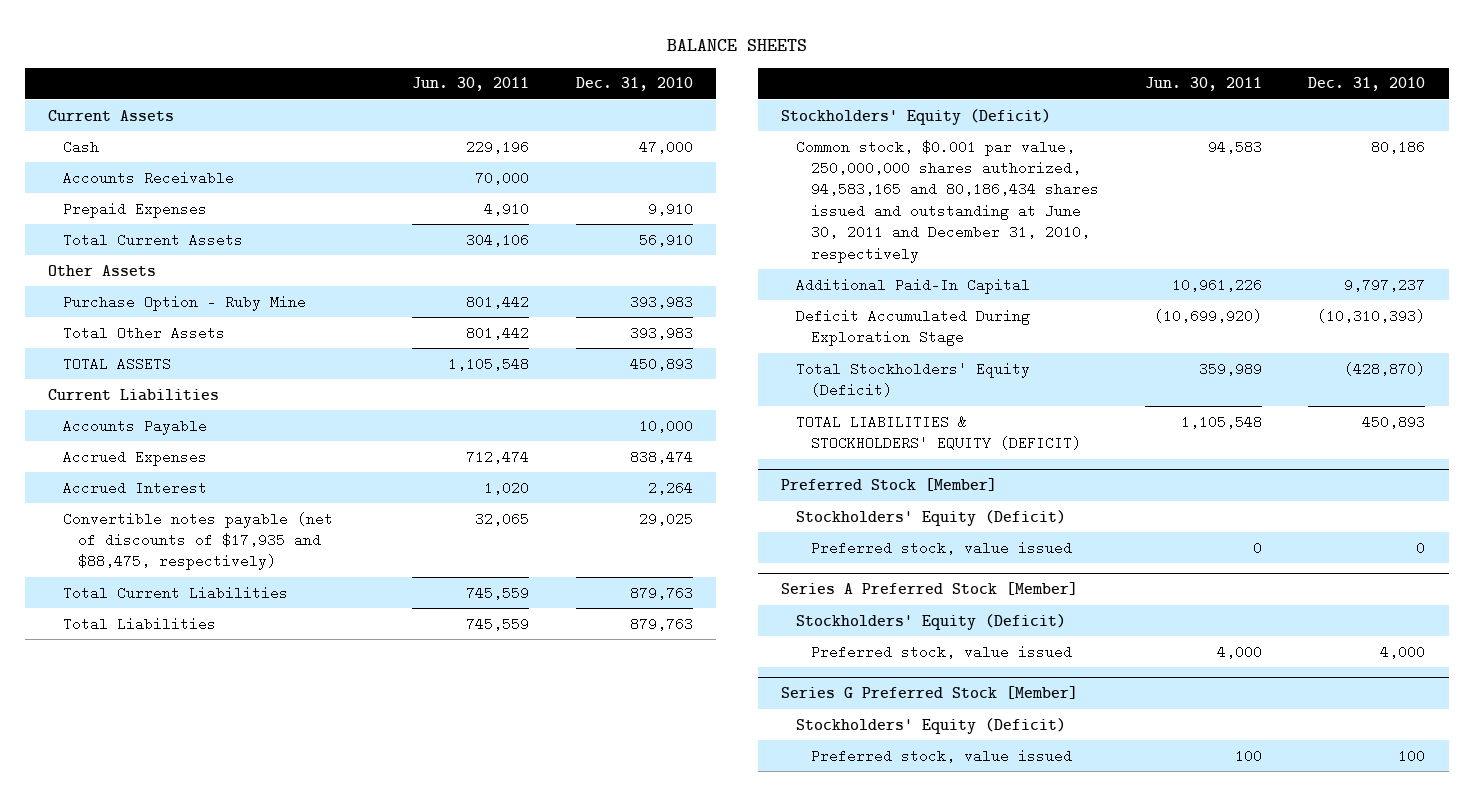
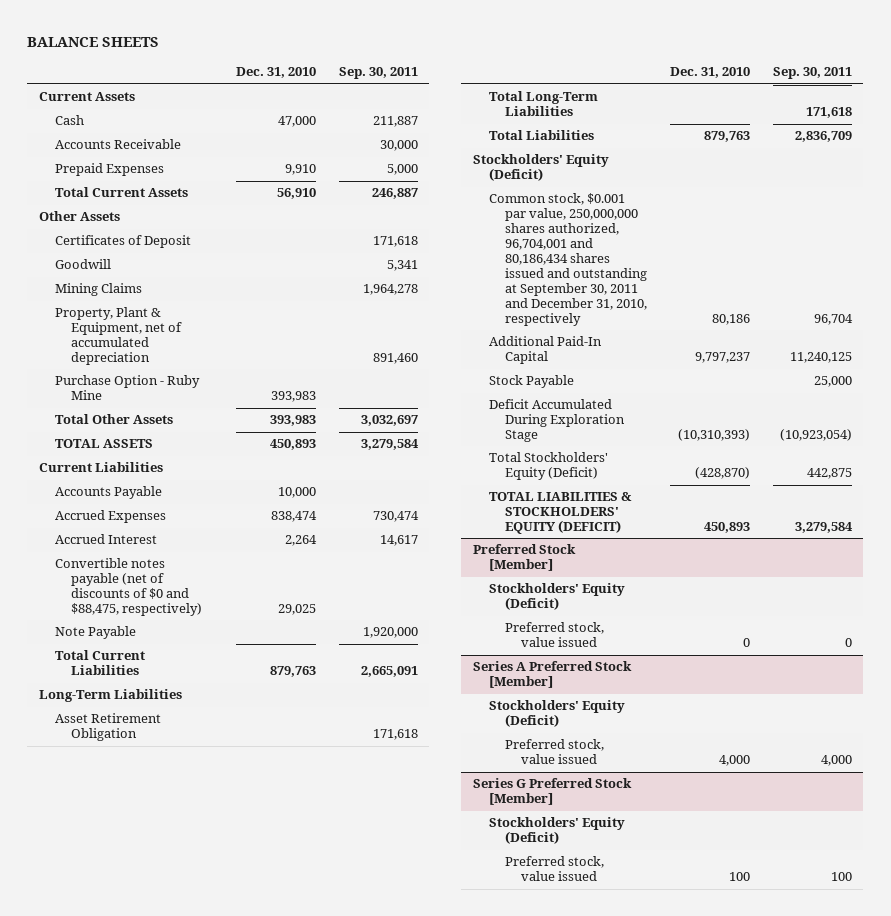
- | Jun. 30, 2011 | Dec. 31, 2010
+ | Dec. 31, 2010 | Sep. 30, 2011
+ Certificates of Deposit | | 171,618
+ Goodwill | | 5,341
+ Mining Claims | | 1,964,278
+ Property, Plant & Equipment, net of accumulated depreciation | | 891,460
- Convertible notes payable (net of discounts of $17,935 and $88,475, respectively) | 32,065 | 29,025
+ Convertible notes payable (net of discounts of $0 and $88,475, respectively) | 29,025 |
+ Note Payable | | 1,920,000
+ Long-Term Liabilities
+ Asset Retirement Obligation | | 171,618
+ Total Long-Term Liabilities | | 171,618
- Common stock, $0.001 par value, 250,000,000 shares authorized, 94,583,165 and 80,186,434 shares issued and outstanding at June 30, 2011 and December 31, 2010, respectively | 94,583 | 80,186
+ Common stock, $0.001 par value, 250,000,000 shares authorized, 96,704,001 and 80,186,434 shares issued and outstanding at September 30, 2011 and December 31, 2010, respectively | 80,186 | 96,704
+ Stock Payable | | 25,000

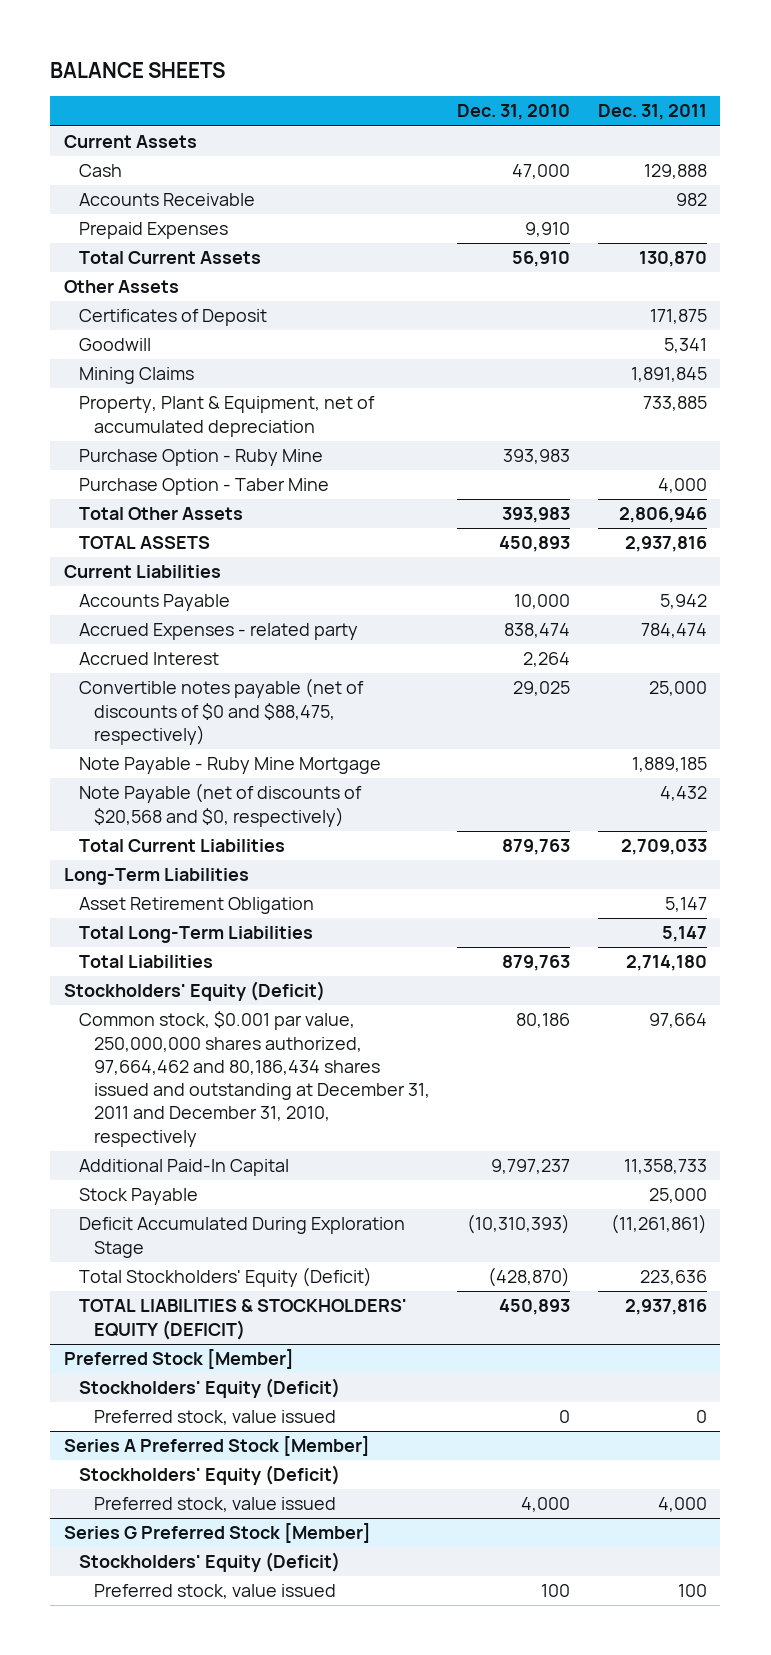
- | Dec. 31, 2010 | Sep. 30, 2011
+ | Dec. 31, 2010 | Dec. 31, 2011
+ Purchase Option - Taber Mine | | 4,000
- Accrued Expenses | 838,474 | 730,474
+ Accrued Expenses - related party | 838,474 | 784,474
- Note Payable | | 1,920,000
+ Note Payable - Ruby Mine Mortgage | | 1,889,185
+ Note Payable (net of discounts of $20,568 and $0, respectively) | | 4,432
- Common stock, $0.001 par value, 250,000,000 shares authorized, 96,704,001 and 80,186,434 shares issued and outstanding at September 30, 2011 and December 31, 2010, respectively | 80,186 | 96,704
+ Common stock, $0.001 par value, 250,000,000 shares authorized, 97,664,462 and 80,186,434 shares issued and outstanding at December 31, 2011 and December 31, 2010, respectively | 80,186 | 97,664

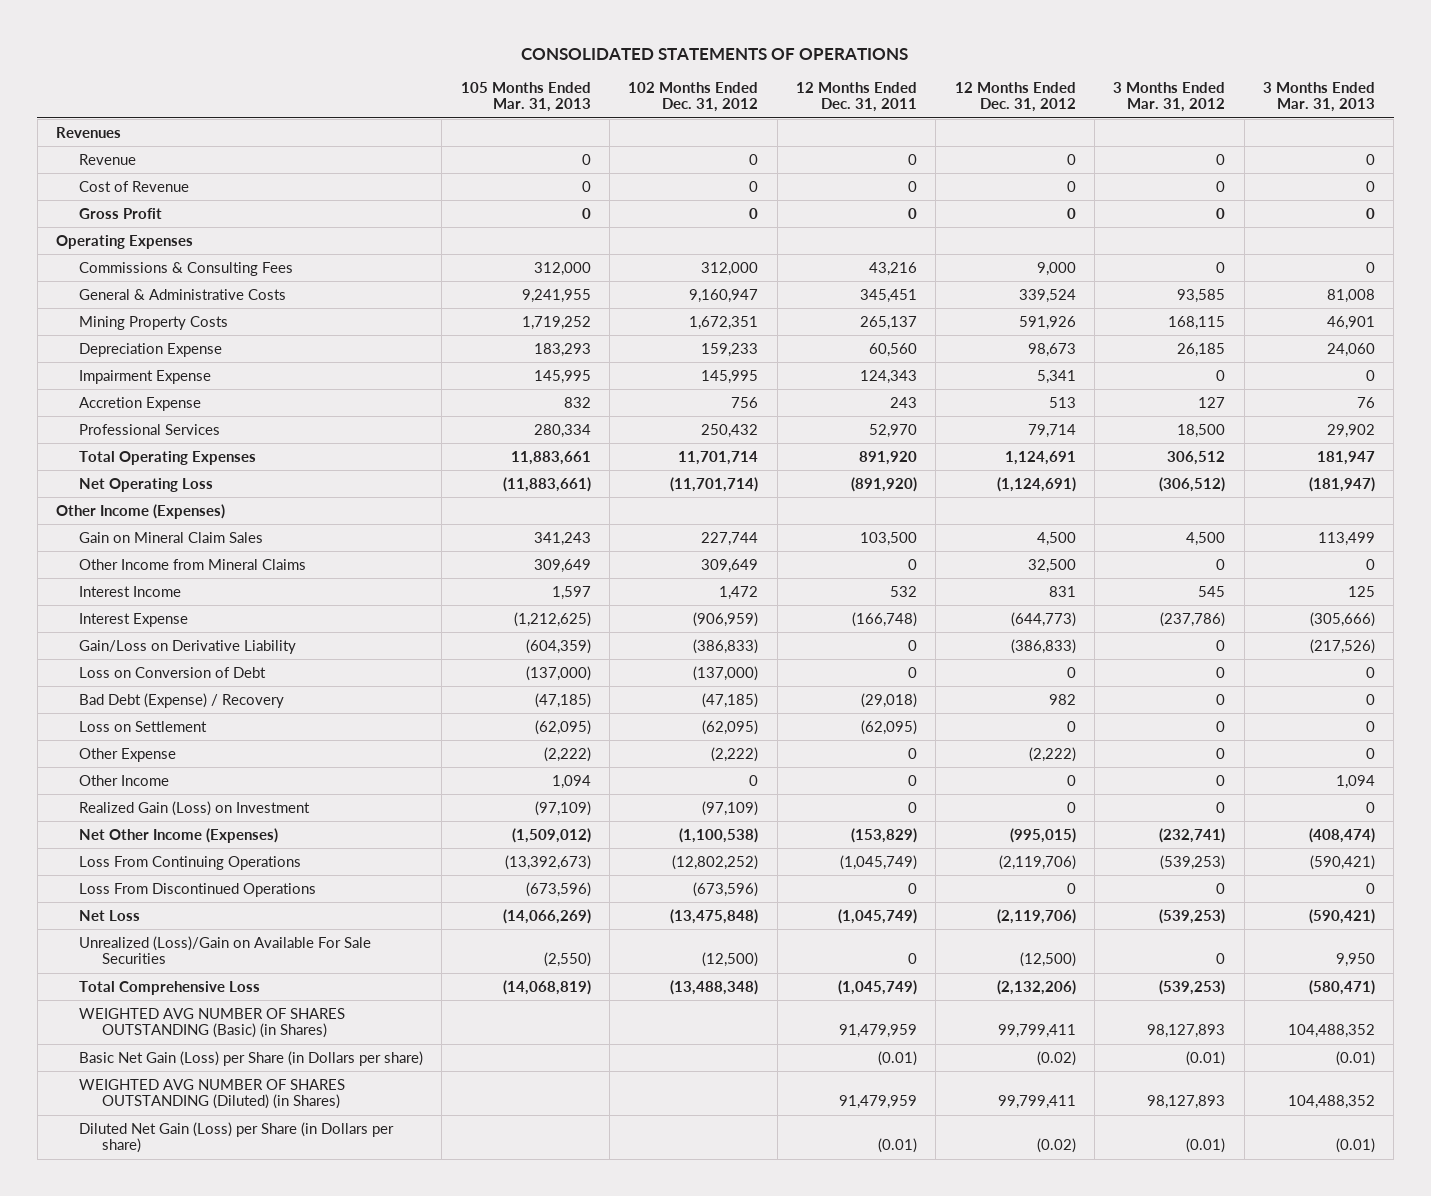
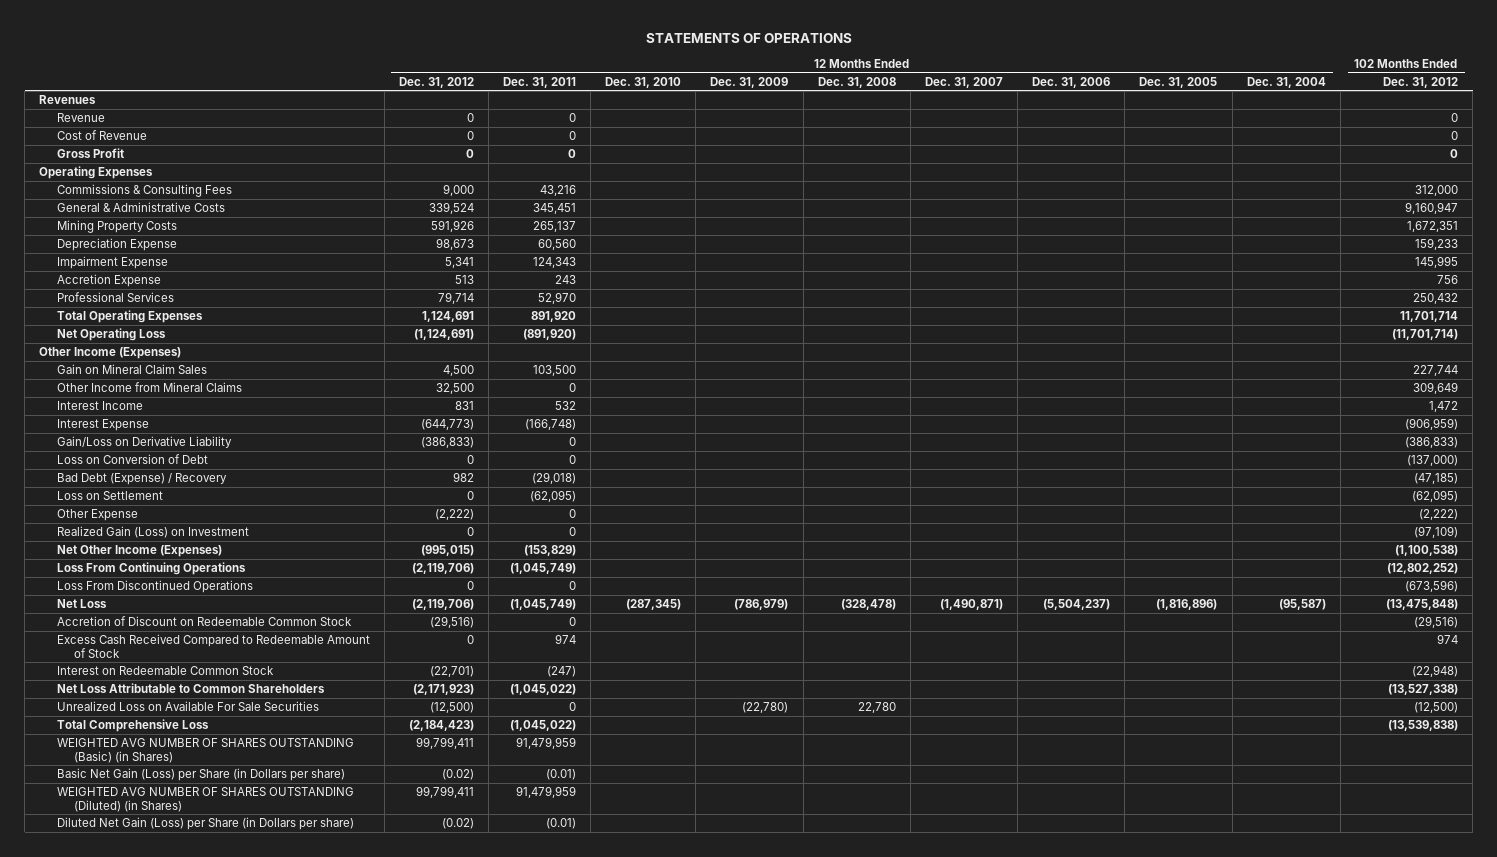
- CONSOLIDATED STATEMENTS OF OPERATIONS
+ STATEMENTS OF OPERATIONS
- | 105 Months Ended Mar. 31, 2013 | 102 Months Ended Dec. 31, 2012 | 12 Months Ended Dec. 31, 2011 | 12 Months Ended Dec. 31, 2012 | 3 Months Ended Mar. 31, 2012 | 3 Months Ended Mar. 31, 2013
+ | 12 Months Ended Dec. 31, 2012 | 12 Months Ended Dec. 31, 2011 | 12 Months Ended Dec. 31, 2010 | 12 Months Ended Dec. 31, 2009 | 12 Months Ended Dec. 31, 2008 | 12 Months Ended Dec. 31, 2007 | 12 Months Ended Dec. 31, 2006 | 12 Months Ended Dec. 31, 2005 | 12 Months Ended Dec. 31, 2004 | 102 Months Ended Dec. 31, 2012
- Other Income | 1,094 | 0 | 0 | 0 | 0 | 1,094
- Unrealized (Loss)/Gain on Available For Sale Securities | (2,550) | (12,500) | 0 | (12,500) | 0 | 9,950
- Total Comprehensive Loss | (14,068,819) | (13,488,348) | (1,045,749) | (2,132,206) | (539,253) | (580,471)
+ Accretion of Discount on Redeemable Common Stock | (29,516) | 0 | | | | | | | | (29,516)
+ Excess Cash Received Compared to Redeemable Amount of Stock | 0 | 974 | | | | | | | | 974
+ Interest on Redeemable Common Stock | (22,701) | (247) | | | | | | | | (22,948)
+ Net Loss Attributable to Common Shareholders | (2,171,923) | (1,045,022) | | | | | | | | (13,527,338)
+ Unrealized Loss on Available For Sale Securities | (12,500) | 0 | | (22,780) | 22,780 | | | | | (12,500)
+ Total Comprehensive Loss | (2,184,423) | (1,045,022) | | | | | | | | (13,539,838)

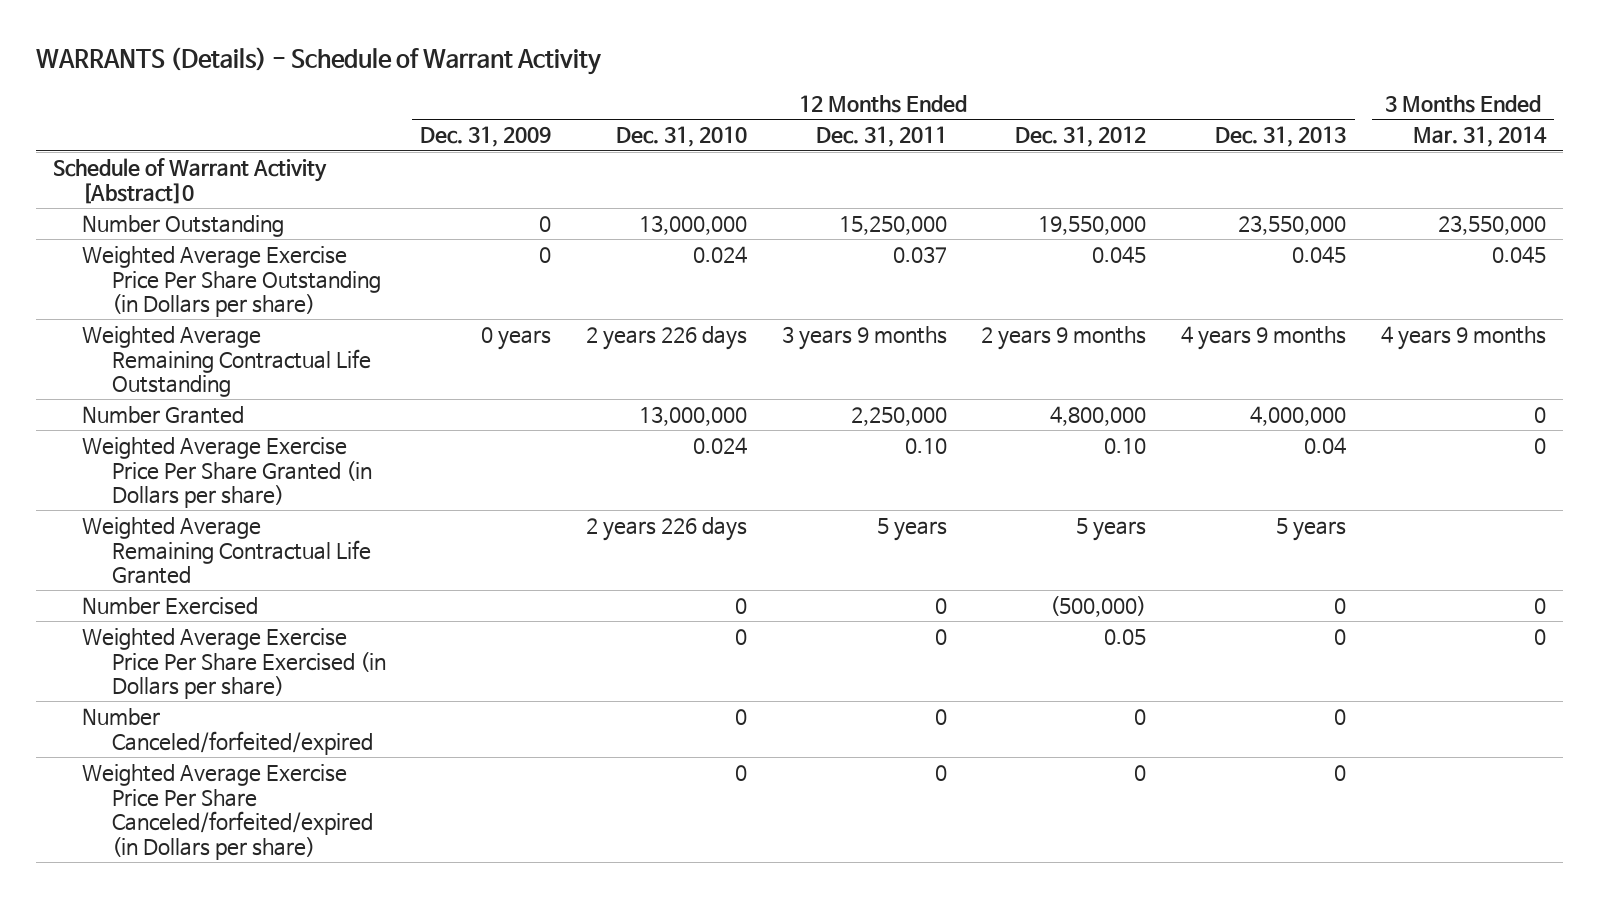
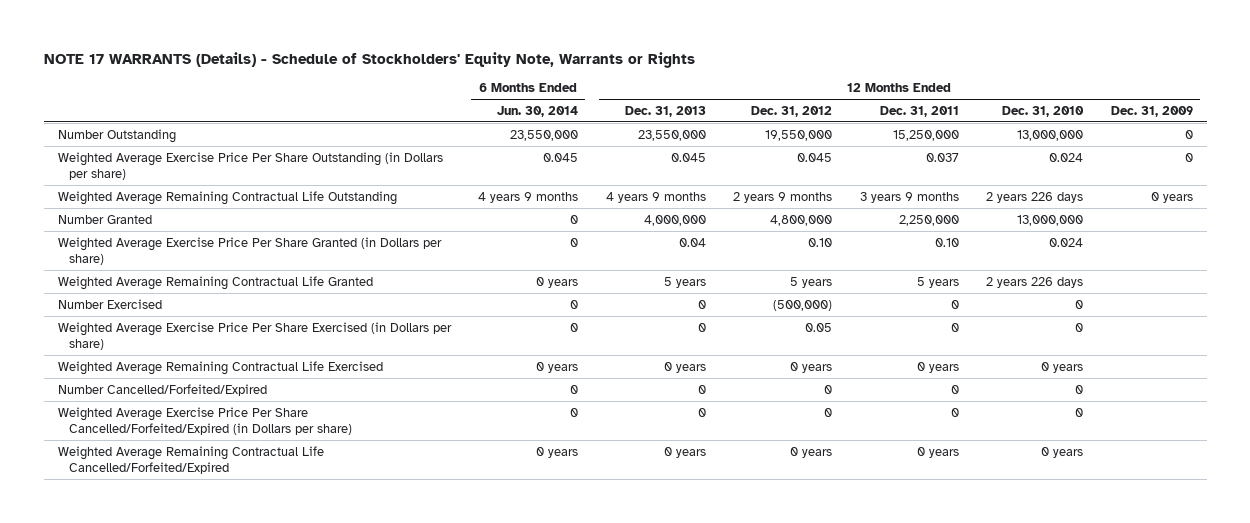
- WARRANTS (Details) - Schedule of Warrant Activity
+ NOTE 17 WARRANTS (Details) - Schedule of Stockholders' Equity Note, Warrants or Rights
- | 12 Months Ended Dec. 31, 2009 | 12 Months Ended Dec. 31, 2010 | 12 Months Ended Dec. 31, 2011 | 12 Months Ended Dec. 31, 2012 | 12 Months Ended Dec. 31, 2013 | 3 Months Ended Mar. 31, 2014
+ | 6 Months Ended Jun. 30, 2014 | 12 Months Ended Dec. 31, 2013 | 12 Months Ended Dec. 31, 2012 | 12 Months Ended Dec. 31, 2011 | 12 Months Ended Dec. 31, 2010 | 12 Months Ended Dec. 31, 2009
- Schedule of Warrant Activity [Abstract]0
- Number Canceled/forfeited/expired | | 0 | 0 | 0 | 0 |
- Weighted Average Exercise Price Per Share Canceled/forfeited/expired (in Dollars per share) | | 0 | 0 | 0 | 0 |
+ Weighted Average Remaining Contractual Life Exercised | 0 years | 0 years | 0 years | 0 years | 0 years |
+ Number Cancelled/Forfeited/Expired | 0 | 0 | 0 | 0 | 0 |
+ Weighted Average Exercise Price Per Share Cancelled/Forfeited/Expired (in Dollars per share) | 0 | 0 | 0 | 0 | 0 |
+ Weighted Average Remaining Contractual Life Cancelled/Forfeited/Expired | 0 years | 0 years | 0 years | 0 years | 0 years |

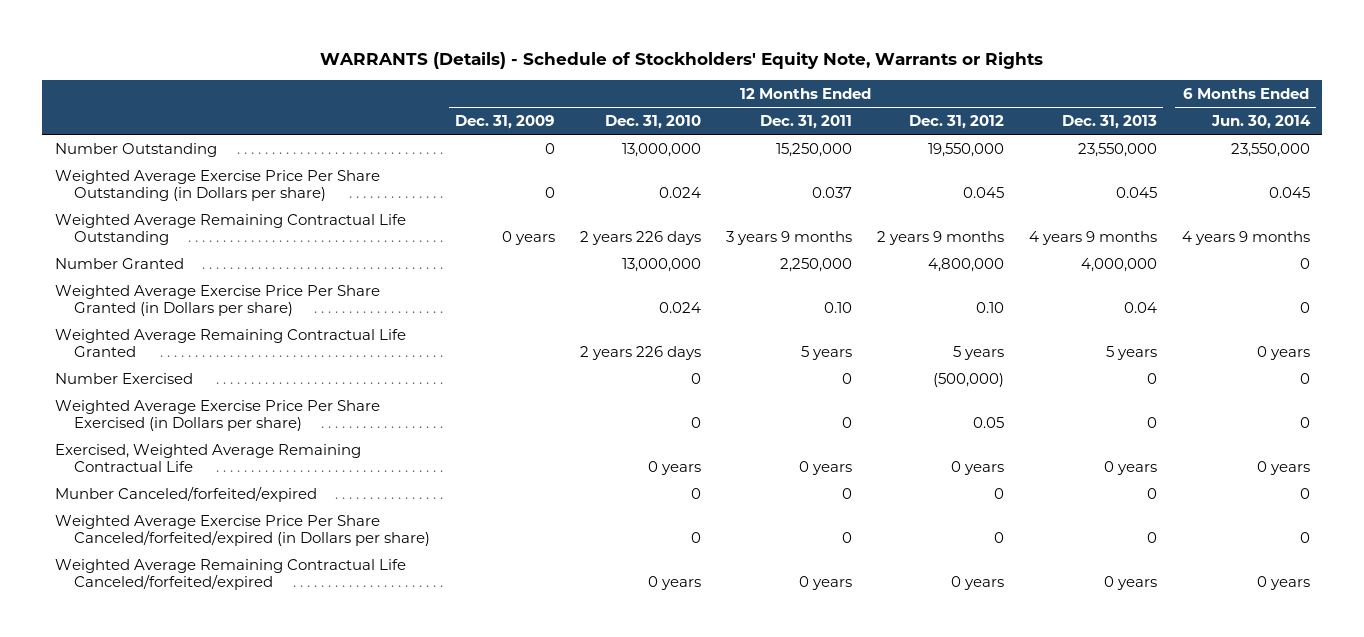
- NOTE 17 WARRANTS (Details) - Schedule of Stockholders' Equity Note, Warrants or Rights
+ WARRANTS (Details) - Schedule of Stockholders' Equity Note, Warrants or Rights
- | 6 Months Ended Jun. 30, 2014 | 12 Months Ended Dec. 31, 2013 | 12 Months Ended Dec. 31, 2012 | 12 Months Ended Dec. 31, 2011 | 12 Months Ended Dec. 31, 2010 | 12 Months Ended Dec. 31, 2009
+ | 12 Months Ended Dec. 31, 2009 | 12 Months Ended Dec. 31, 2010 | 12 Months Ended Dec. 31, 2011 | 12 Months Ended Dec. 31, 2012 | 12 Months Ended Dec. 31, 2013 | 6 Months Ended Jun. 30, 2014
- Weighted Average Remaining Contractual Life Exercised | 0 years | 0 years | 0 years | 0 years | 0 years |
- Number Cancelled/Forfeited/Expired | 0 | 0 | 0 | 0 | 0 |
- Weighted Average Exercise Price Per Share Cancelled/Forfeited/Expired (in Dollars per share) | 0 | 0 | 0 | 0 | 0 |
- Weighted Average Remaining Contractual Life Cancelled/Forfeited/Expired | 0 years | 0 years | 0 years | 0 years | 0 years |
+ Exercised, Weighted Average Remaining Contractual Life | | 0 years | 0 years | 0 years | 0 years | 0 years
+ Munber Canceled/forfeited/expired | | 0 | 0 | 0 | 0 | 0
+ Weighted Average Exercise Price Per Share Canceled/forfeited/expired (in Dollars per share) | | 0 | 0 | 0 | 0 | 0
+ Weighted Average Remaining Contractual Life Canceled/forfeited/expired | | 0 years | 0 years | 0 years | 0 years | 0 years

